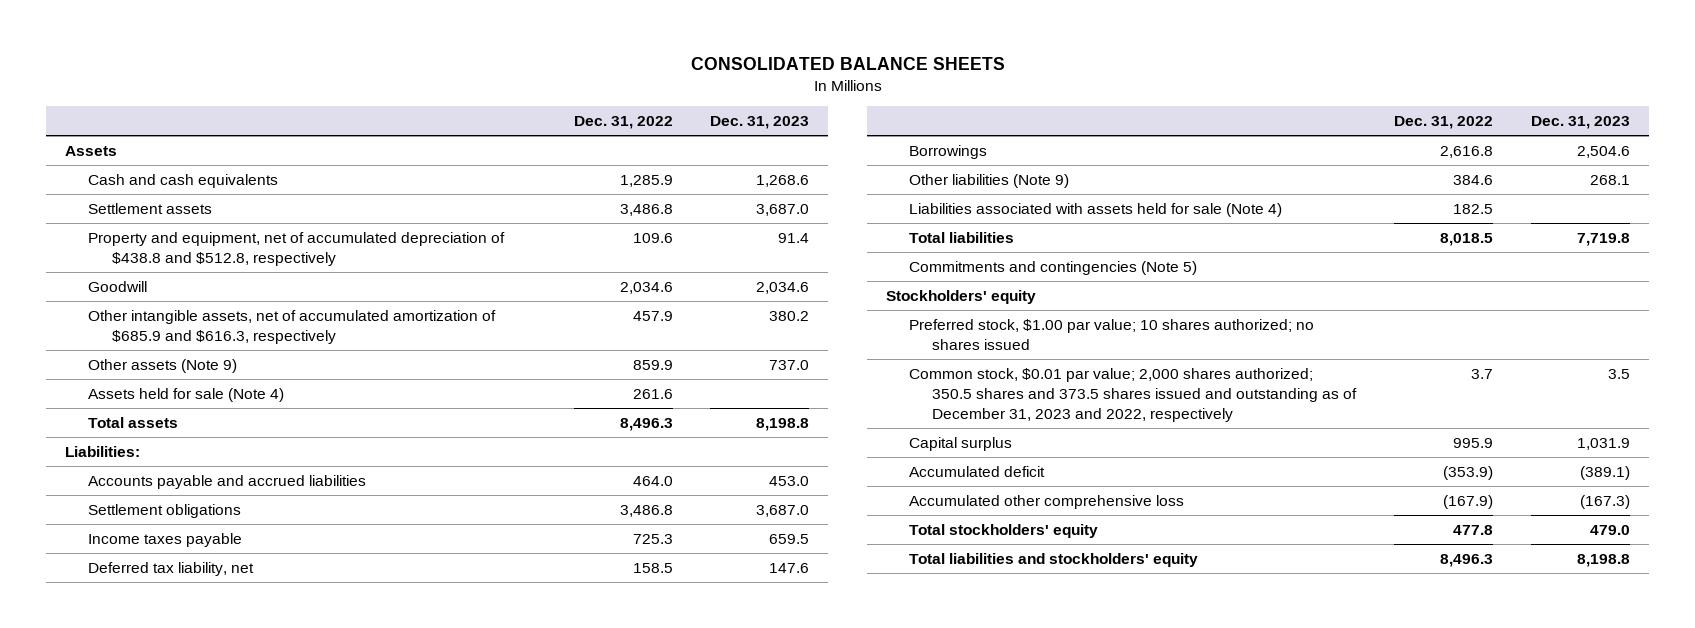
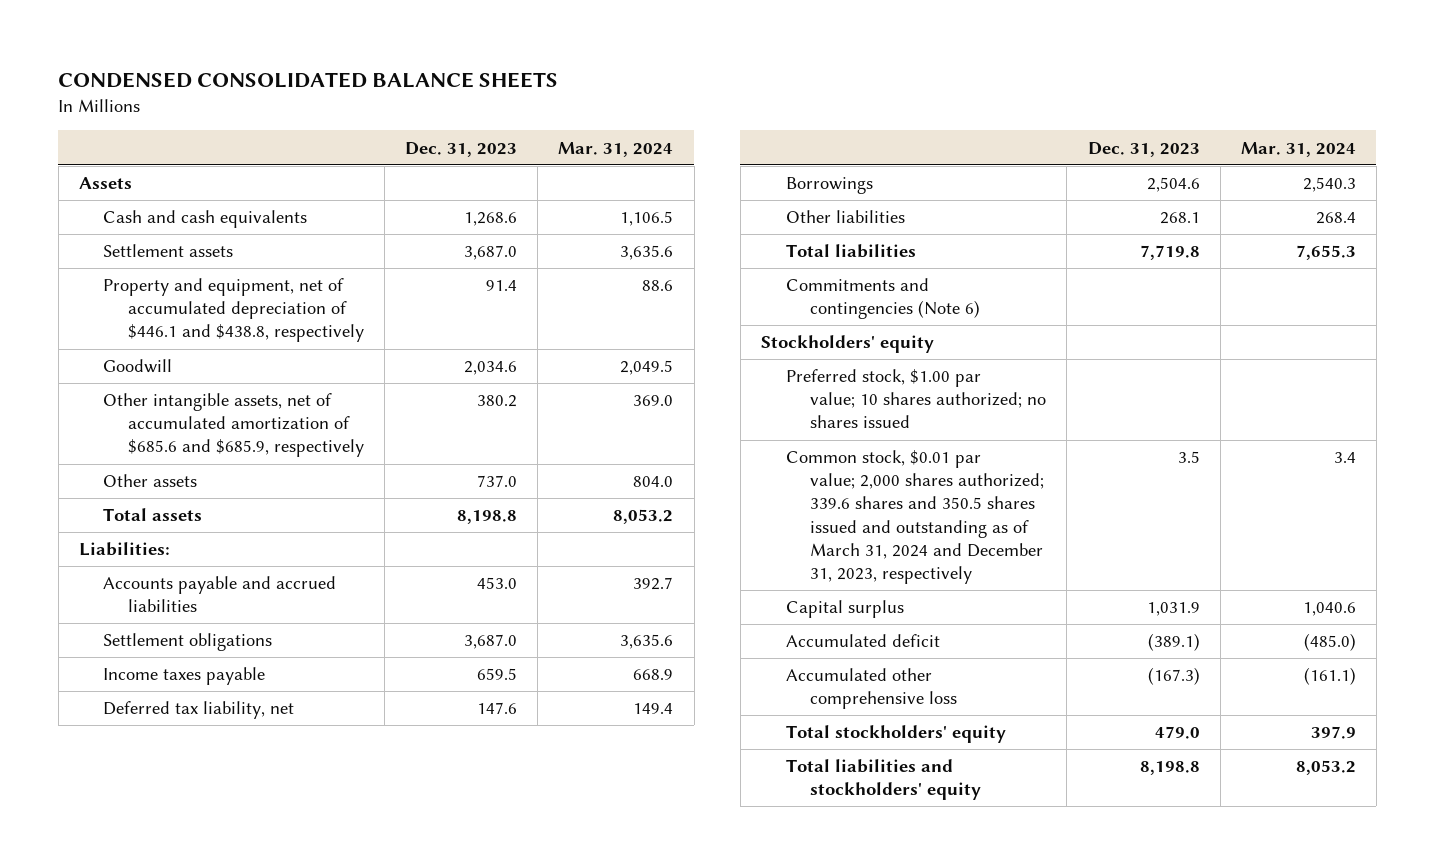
- CONSOLIDATED BALANCE SHEETS
+ CONDENSED CONSOLIDATED BALANCE SHEETS
- | Dec. 31, 2022 | Dec. 31, 2023
+ | Dec. 31, 2023 | Mar. 31, 2024
- Property and equipment, net of accumulated depreciation of $438.8 and $512.8, respectively | 109.6 | 91.4
+ Property and equipment, net of accumulated depreciation of $446.1 and $438.8, respectively | 91.4 | 88.6
- Other intangible assets, net of accumulated amortization of $685.9 and $616.3, respectively | 457.9 | 380.2
- Other assets (Note 9) | 859.9 | 737.0
- Assets held for sale (Note 4) | 261.6 |
+ Other intangible assets, net of accumulated amortization of $685.6 and $685.9, respectively | 380.2 | 369.0
+ Other assets | 737.0 | 804.0
- Other liabilities (Note 9) | 384.6 | 268.1
- Liabilities associated with assets held for sale (Note 4) | 182.5 |
+ Other liabilities | 268.1 | 268.4
- Commitments and contingencies (Note 5)
+ Commitments and contingencies (Note 6)
- Common stock, $0.01 par value; 2,000 shares authorized; 350.5 shares and 373.5 shares issued and outstanding as of December 31, 2023 and 2022, respectively | 3.7 | 3.5
+ Common stock, $0.01 par value; 2,000 shares authorized; 339.6 shares and 350.5 shares issued and outstanding as of March 31, 2024 and December 31, 2023, respectively | 3.5 | 3.4

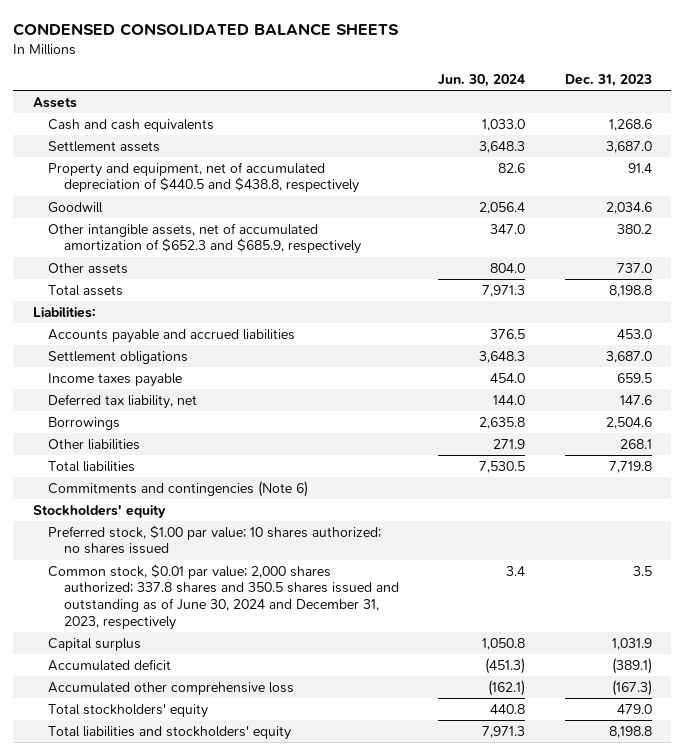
- | Dec. 31, 2023 | Mar. 31, 2024
+ | Jun. 30, 2024 | Dec. 31, 2023
- Property and equipment, net of accumulated depreciation of $446.1 and $438.8, respectively | 91.4 | 88.6
+ Property and equipment, net of accumulated depreciation of $440.5 and $438.8, respectively | 82.6 | 91.4
- Other intangible assets, net of accumulated amortization of $685.6 and $685.9, respectively | 380.2 | 369.0
+ Other intangible assets, net of accumulated amortization of $652.3 and $685.9, respectively | 347.0 | 380.2
- Common stock, $0.01 par value; 2,000 shares authorized; 339.6 shares and 350.5 shares issued and outstanding as of March 31, 2024 and December 31, 2023, respectively | 3.5 | 3.4
+ Common stock, $0.01 par value; 2,000 shares authorized; 337.8 shares and 350.5 shares issued and outstanding as of June 30, 2024 and December 31, 2023, respectively | 3.4 | 3.5

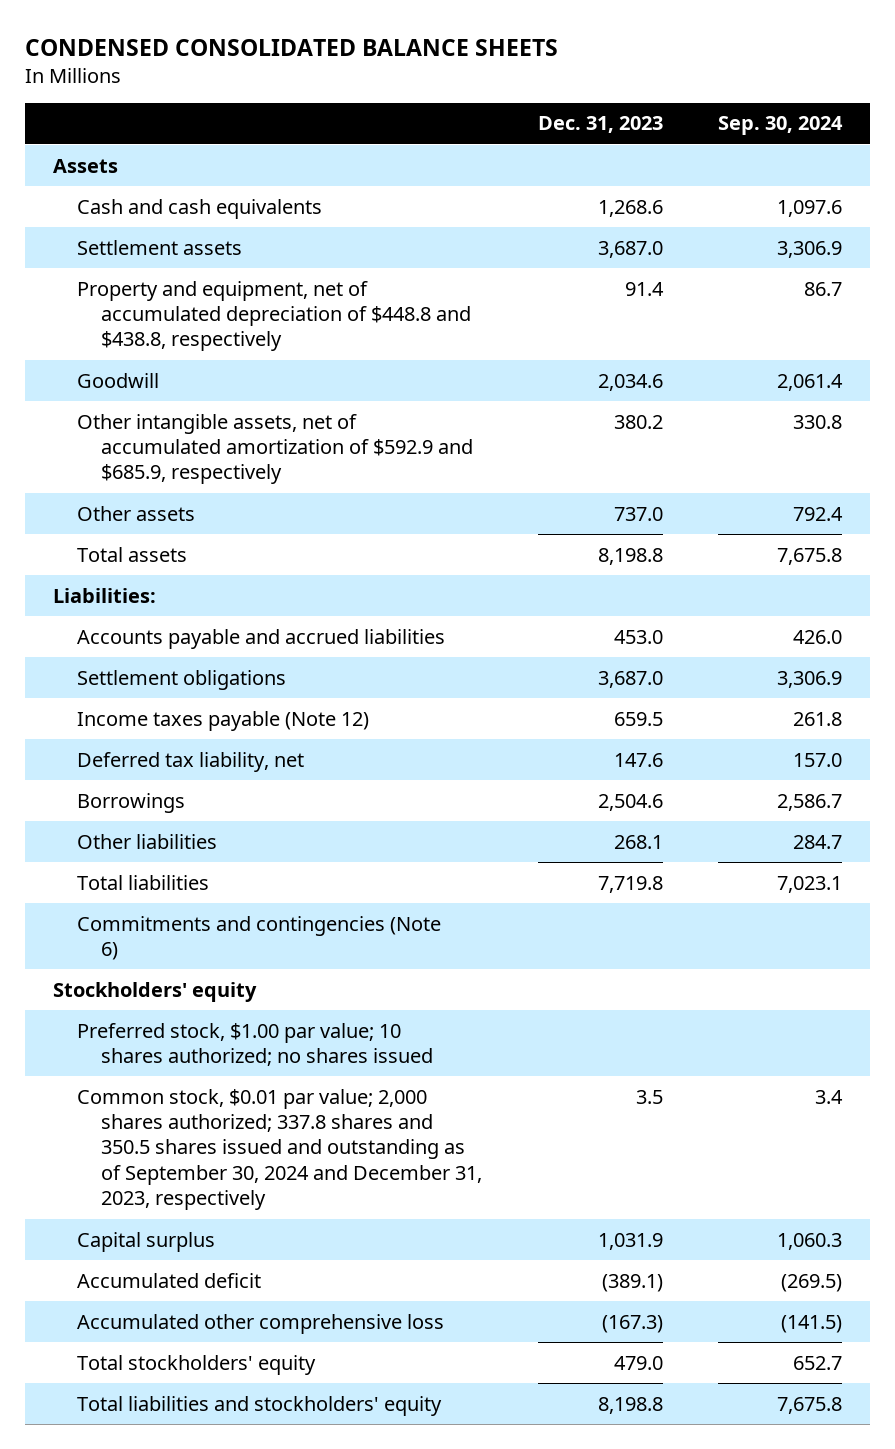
- | Jun. 30, 2024 | Dec. 31, 2023
+ | Dec. 31, 2023 | Sep. 30, 2024
- Property and equipment, net of accumulated depreciation of $440.5 and $438.8, respectively | 82.6 | 91.4
+ Property and equipment, net of accumulated depreciation of $448.8 and $438.8, respectively | 91.4 | 86.7
- Other intangible assets, net of accumulated amortization of $652.3 and $685.9, respectively | 347.0 | 380.2
+ Other intangible assets, net of accumulated amortization of $592.9 and $685.9, respectively | 380.2 | 330.8
- Income taxes payable | 454.0 | 659.5
+ Income taxes payable (Note 12) | 659.5 | 261.8
- Common stock, $0.01 par value; 2,000 shares authorized; 337.8 shares and 350.5 shares issued and outstanding as of June 30, 2024 and December 31, 2023, respectively | 3.4 | 3.5
+ Common stock, $0.01 par value; 2,000 shares authorized; 337.8 shares and 350.5 shares issued and outstanding as of September 30, 2024 and December 31, 2023, respectively | 3.5 | 3.4

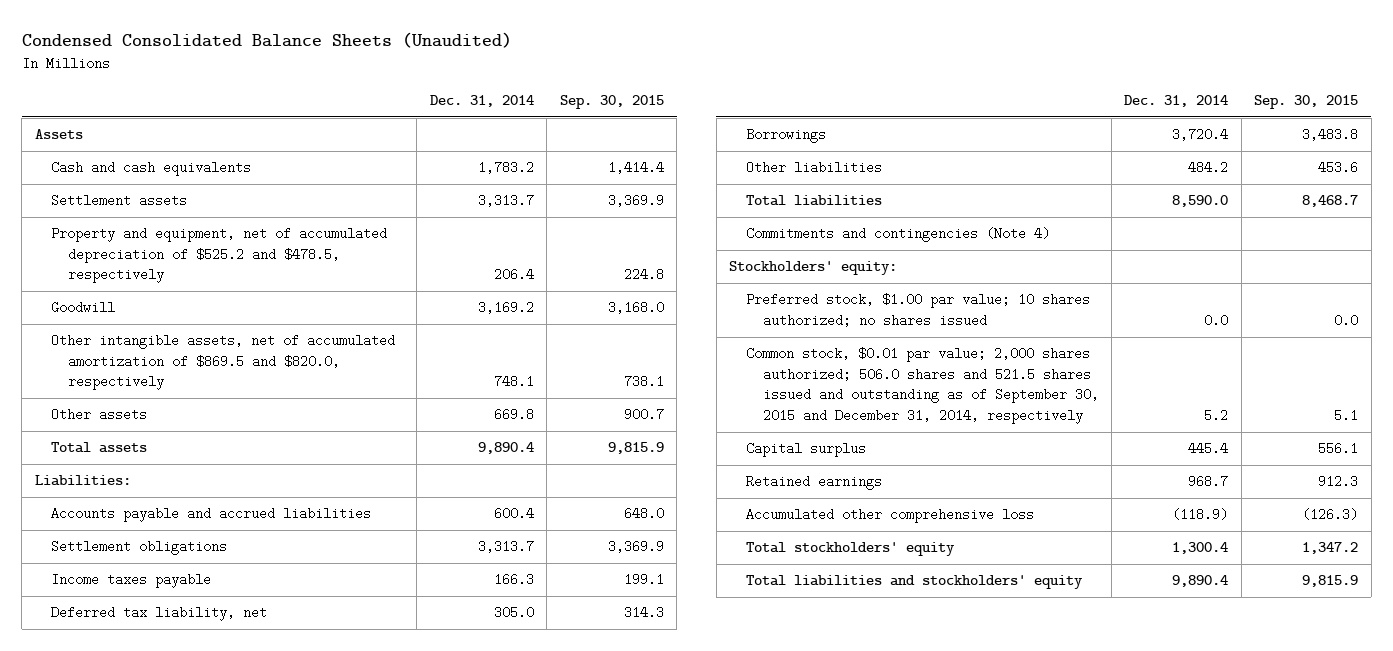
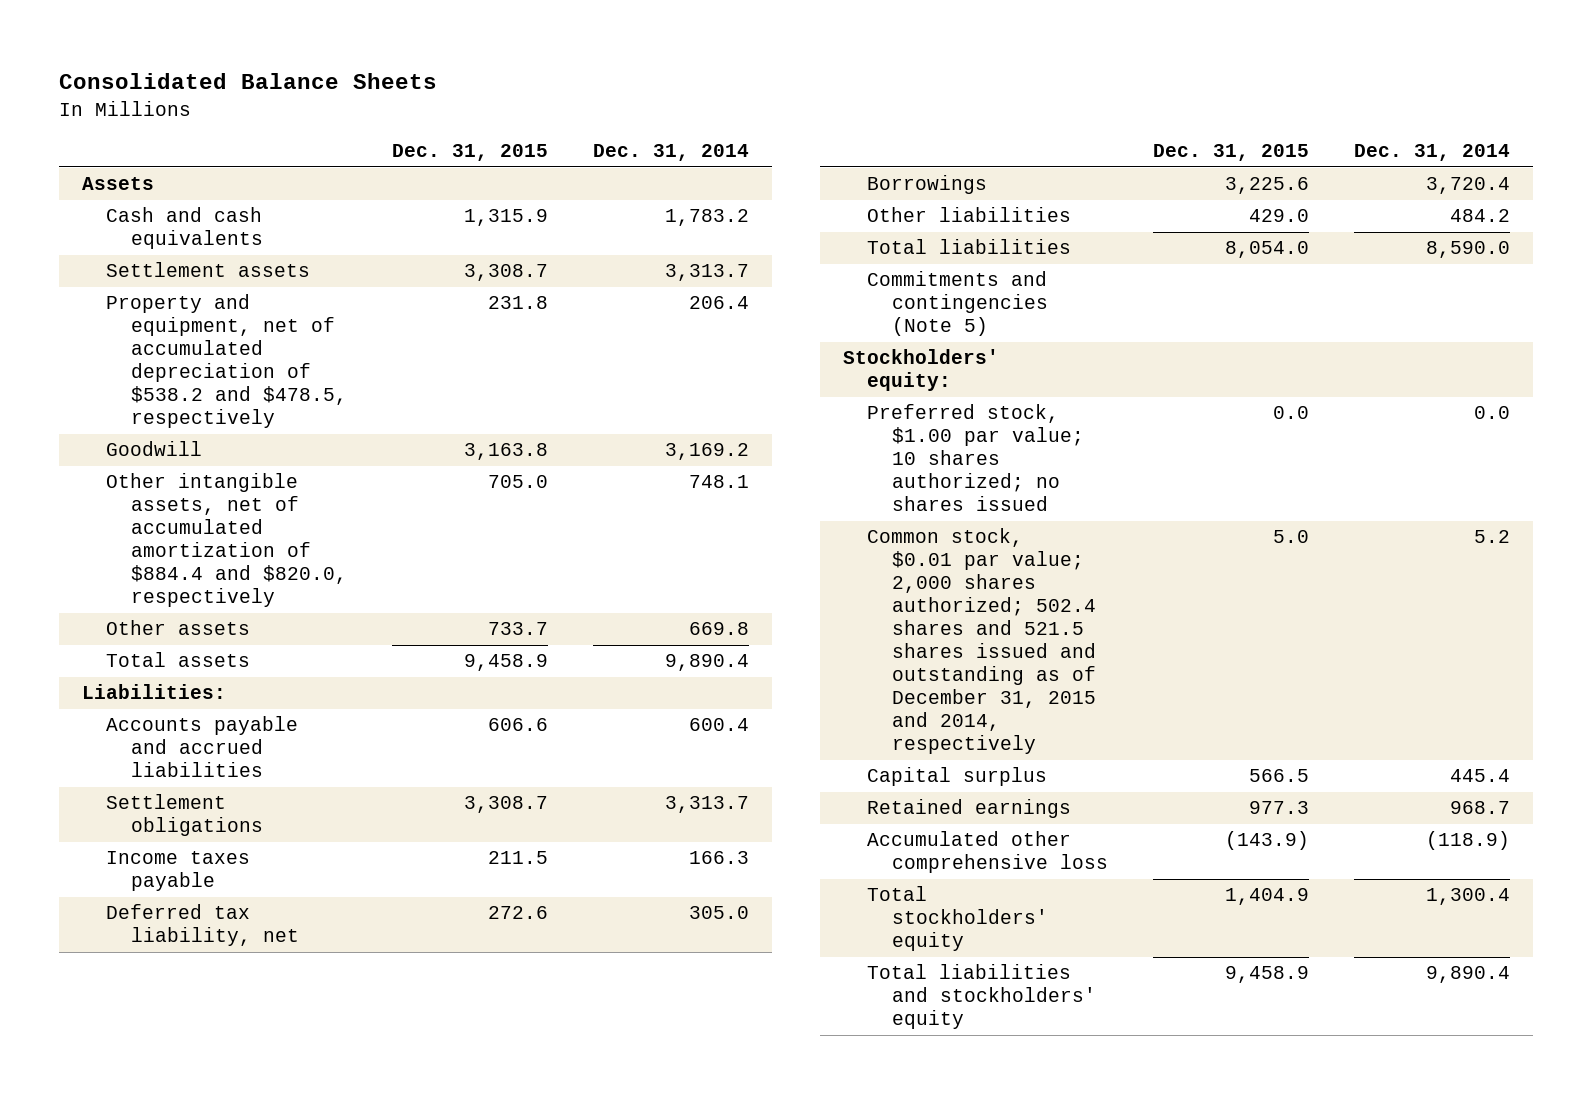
- Condensed Consolidated Balance Sheets (Unaudited)
+ Consolidated Balance Sheets
- | Dec. 31, 2014 | Sep. 30, 2015
+ | Dec. 31, 2015 | Dec. 31, 2014
- Property and equipment, net of accumulated depreciation of $525.2 and $478.5, respectively | 206.4 | 224.8
+ Property and equipment, net of accumulated depreciation of $538.2 and $478.5, respectively | 231.8 | 206.4
- Other intangible assets, net of accumulated amortization of $869.5 and $820.0, respectively | 748.1 | 738.1
+ Other intangible assets, net of accumulated amortization of $884.4 and $820.0, respectively | 705.0 | 748.1
- Commitments and contingencies (Note 4)
+ Commitments and contingencies (Note 5)
- Common stock, $0.01 par value; 2,000 shares authorized; 506.0 shares and 521.5 shares issued and outstanding as of September 30, 2015 and December 31, 2014, respectively | 5.2 | 5.1
+ Common stock, $0.01 par value; 2,000 shares authorized; 502.4 shares and 521.5 shares issued and outstanding as of December 31, 2015 and 2014, respectively | 5.0 | 5.2

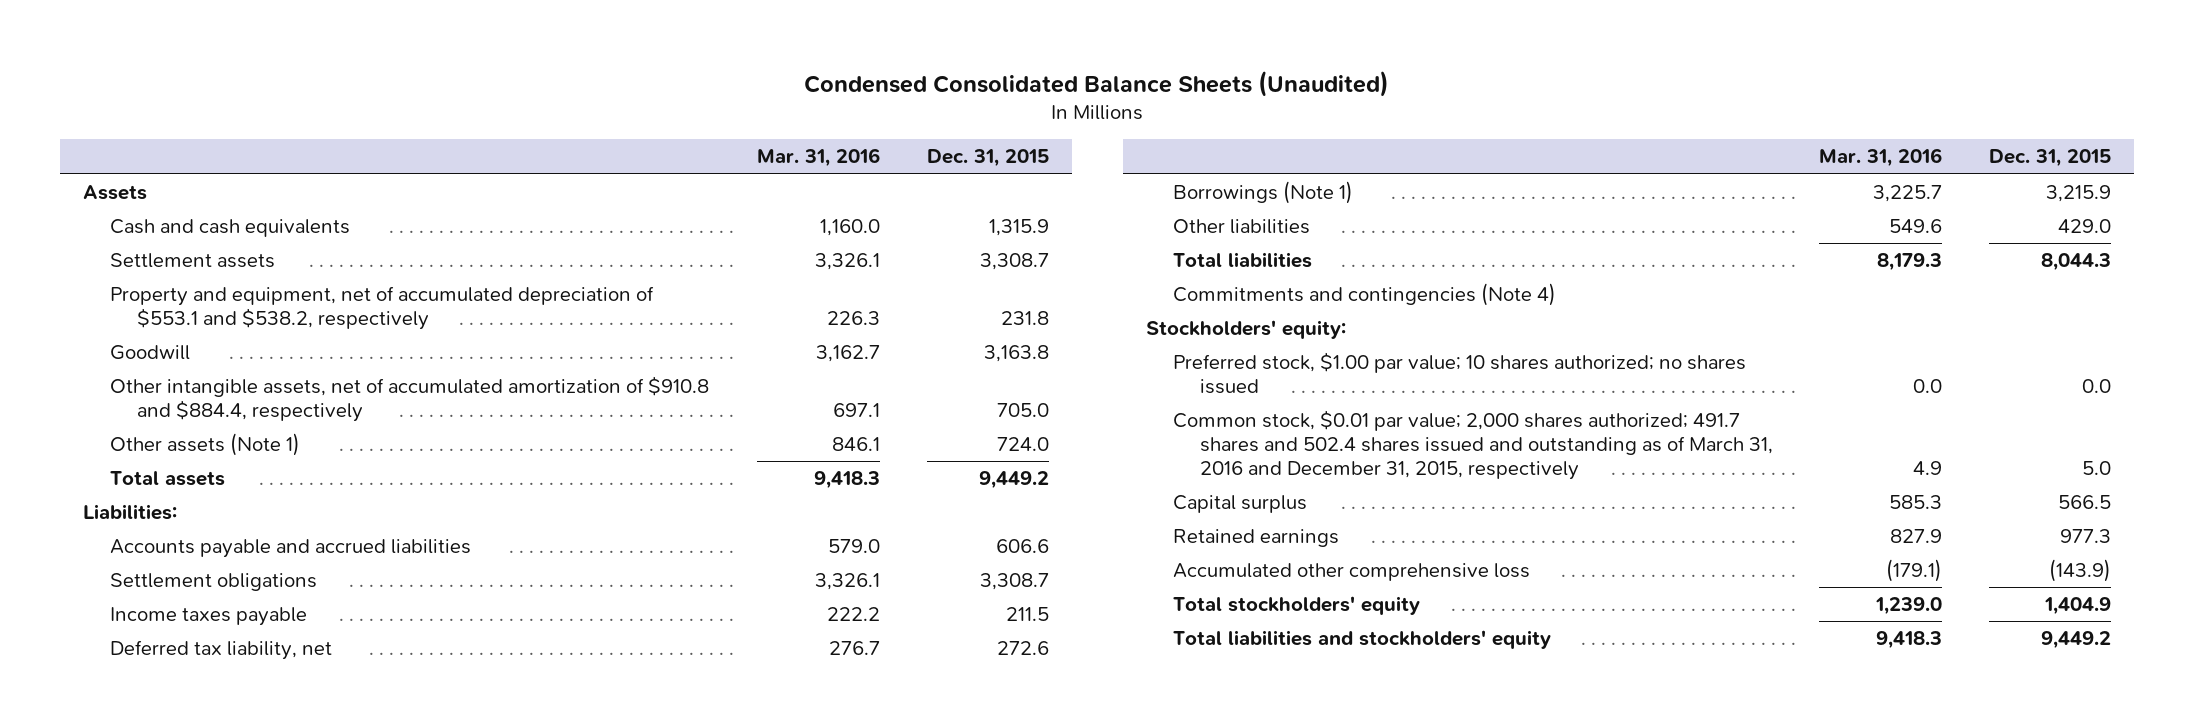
- Consolidated Balance Sheets
+ Condensed Consolidated Balance Sheets (Unaudited)
- | Dec. 31, 2015 | Dec. 31, 2014
+ | Mar. 31, 2016 | Dec. 31, 2015
- Property and equipment, net of accumulated depreciation of $538.2 and $478.5, respectively | 231.8 | 206.4
+ Property and equipment, net of accumulated depreciation of $553.1 and $538.2, respectively | 226.3 | 231.8
- Other intangible assets, net of accumulated amortization of $884.4 and $820.0, respectively | 705.0 | 748.1
- Other assets | 733.7 | 669.8
- Total assets | 9,458.9 | 9,890.4
+ Other intangible assets, net of accumulated amortization of $910.8 and $884.4, respectively | 697.1 | 705.0
+ Other assets (Note 1) | 846.1 | 724.0
+ Total assets | 9,418.3 | 9,449.2
- Borrowings | 3,225.6 | 3,720.4
+ Borrowings (Note 1) | 3,225.7 | 3,215.9
- Total liabilities | 8,054.0 | 8,590.0
- Commitments and contingencies (Note 5)
+ Total liabilities | 8,179.3 | 8,044.3
+ Commitments and contingencies (Note 4)
- Common stock, $0.01 par value; 2,000 shares authorized; 502.4 shares and 521.5 shares issued and outstanding as of December 31, 2015 and 2014, respectively | 5.0 | 5.2
+ Common stock, $0.01 par value; 2,000 shares authorized; 491.7 shares and 502.4 shares issued and outstanding as of March 31, 2016 and December 31, 2015, respectively | 4.9 | 5.0
- Total liabilities and stockholders' equity | 9,458.9 | 9,890.4
+ Total liabilities and stockholders' equity | 9,418.3 | 9,449.2

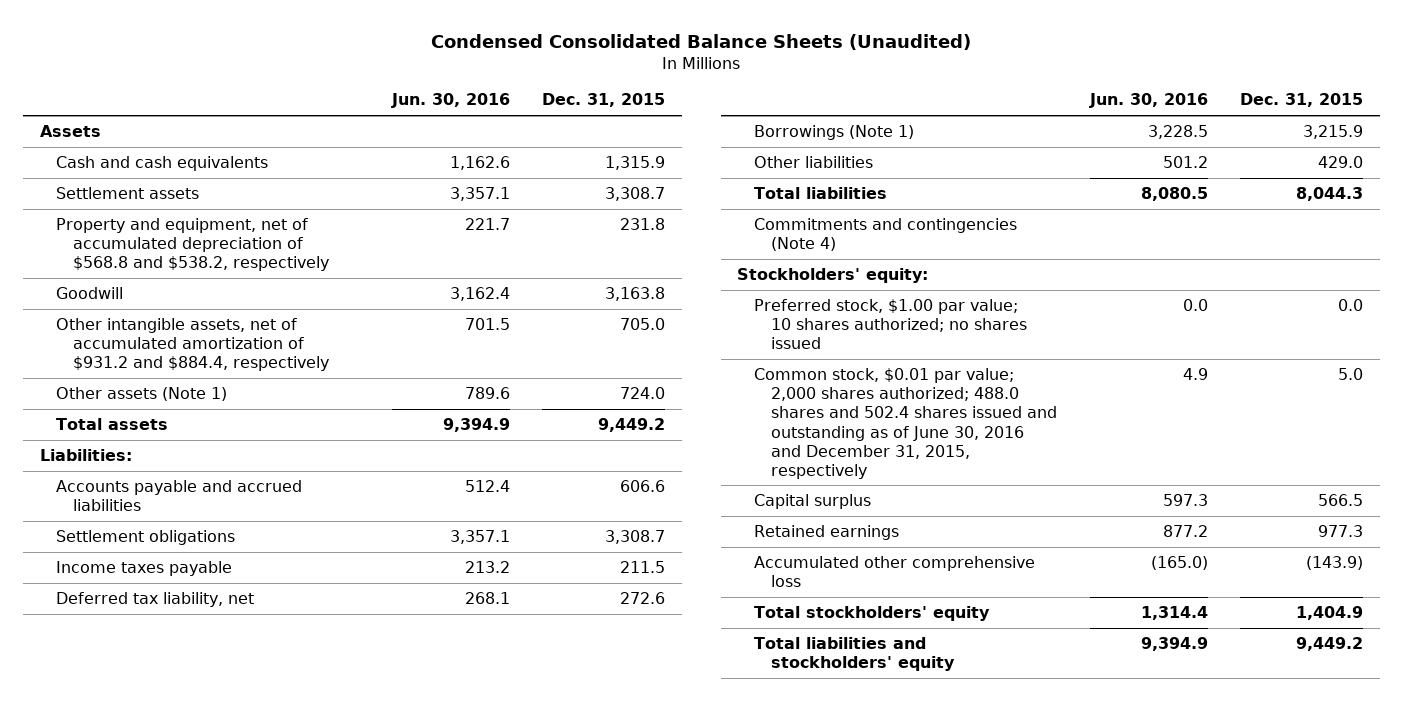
- | Mar. 31, 2016 | Dec. 31, 2015
+ | Jun. 30, 2016 | Dec. 31, 2015
- Property and equipment, net of accumulated depreciation of $553.1 and $538.2, respectively | 226.3 | 231.8
+ Property and equipment, net of accumulated depreciation of $568.8 and $538.2, respectively | 221.7 | 231.8
- Other intangible assets, net of accumulated amortization of $910.8 and $884.4, respectively | 697.1 | 705.0
+ Other intangible assets, net of accumulated amortization of $931.2 and $884.4, respectively | 701.5 | 705.0
- Common stock, $0.01 par value; 2,000 shares authorized; 491.7 shares and 502.4 shares issued and outstanding as of March 31, 2016 and December 31, 2015, respectively | 4.9 | 5.0
+ Common stock, $0.01 par value; 2,000 shares authorized; 488.0 shares and 502.4 shares issued and outstanding as of June 30, 2016 and December 31, 2015, respectively | 4.9 | 5.0

